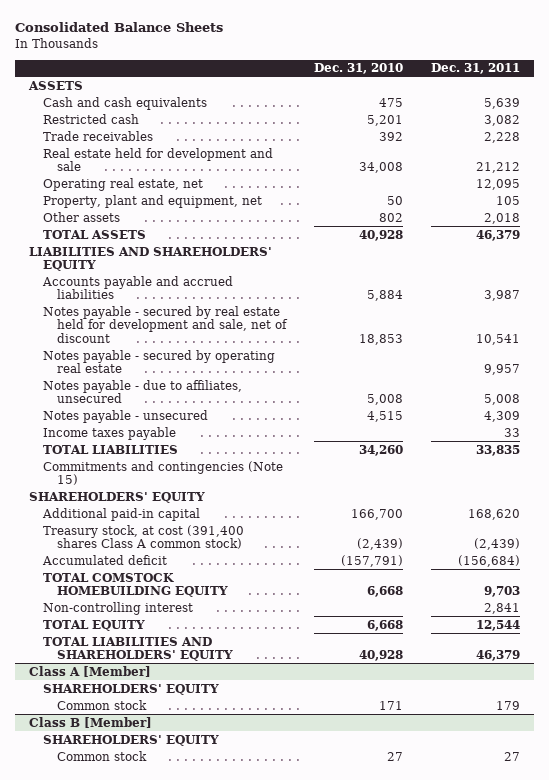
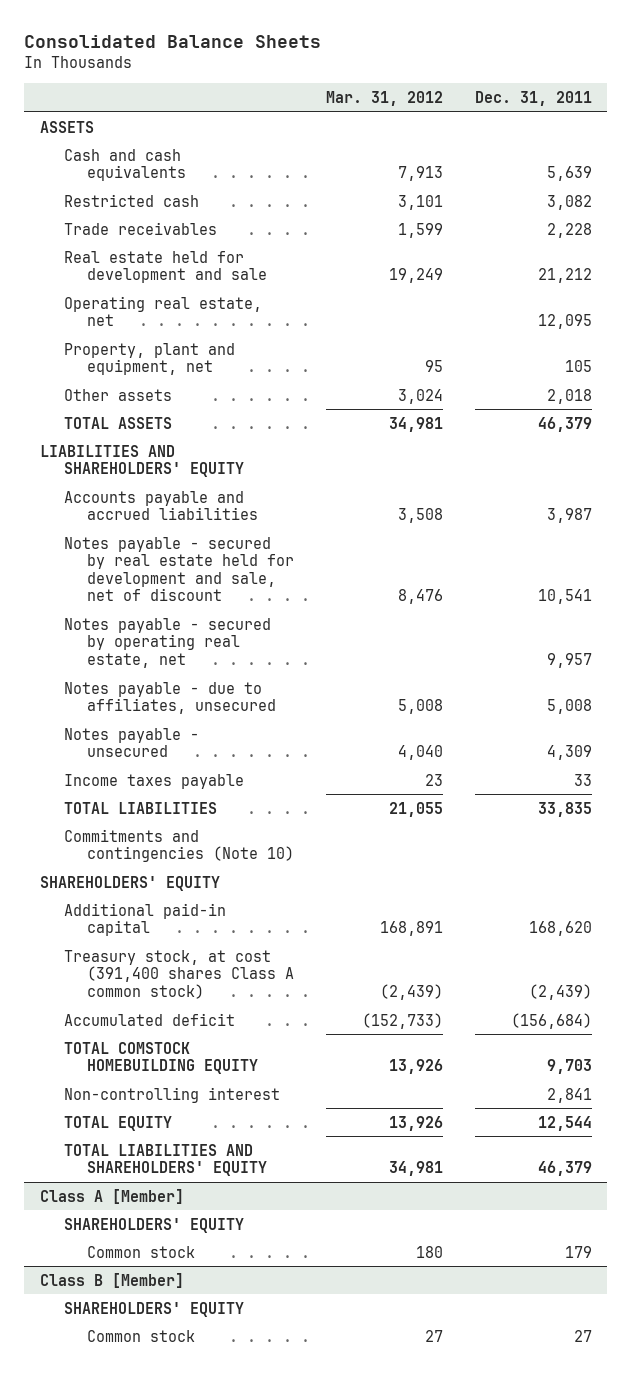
- | Dec. 31, 2010 | Dec. 31, 2011
+ | Mar. 31, 2012 | Dec. 31, 2011
- Notes payable - secured by operating real estate | | 9,957
+ Notes payable - secured by operating real estate, net | | 9,957
- Commitments and contingencies (Note 15)
+ Commitments and contingencies (Note 10)

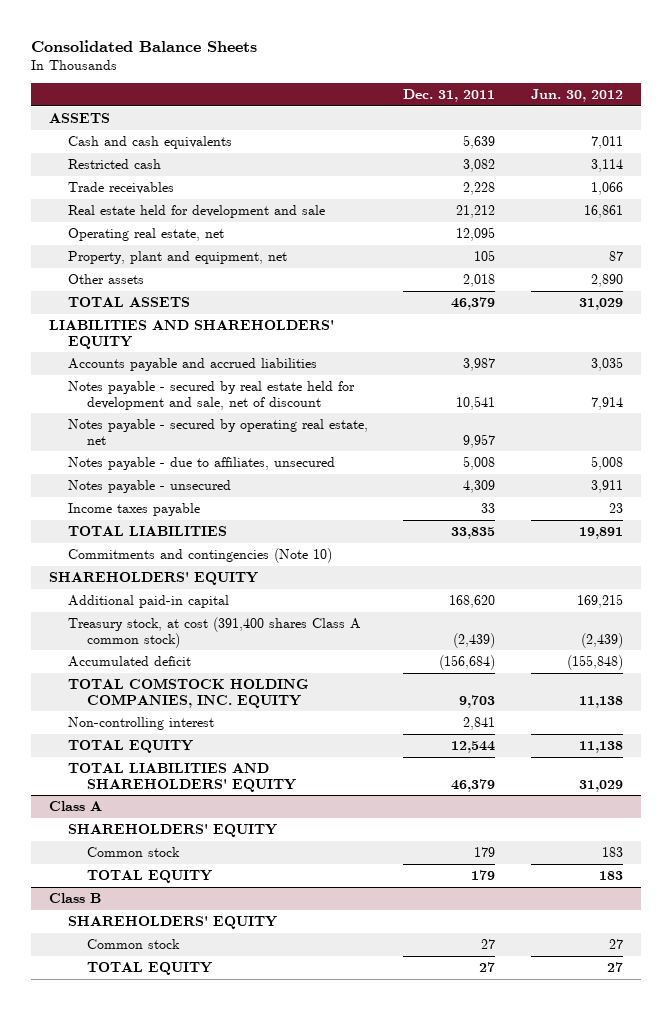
- | Mar. 31, 2012 | Dec. 31, 2011
+ | Dec. 31, 2011 | Jun. 30, 2012
- TOTAL COMSTOCK HOMEBUILDING EQUITY | 13,926 | 9,703
+ TOTAL COMSTOCK HOLDING COMPANIES, INC. EQUITY | 9,703 | 11,138
- Class A [Member]
+ Class A
- Class B [Member]
+ TOTAL EQUITY | 179 | 183
+ Class B
+ TOTAL EQUITY | 27 | 27

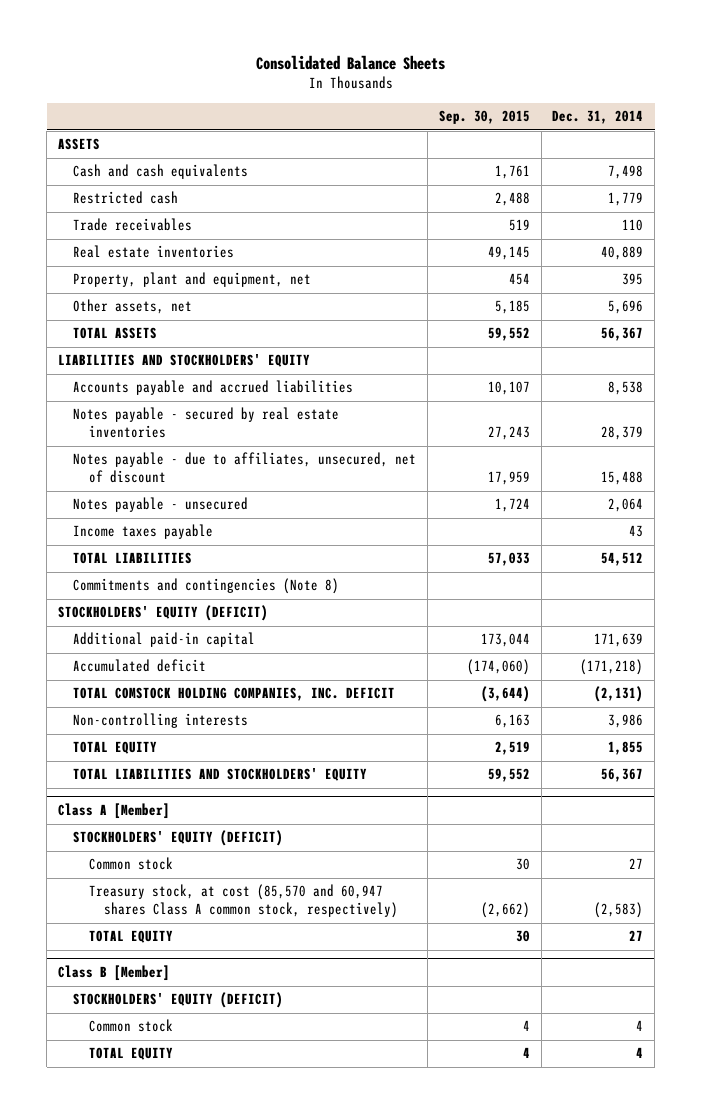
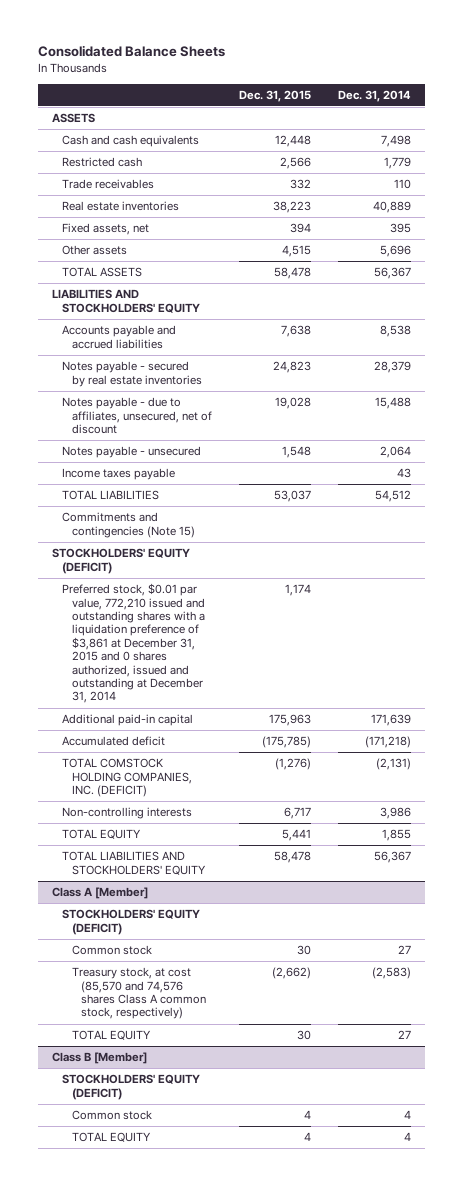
- | Sep. 30, 2015 | Dec. 31, 2014
+ | Dec. 31, 2015 | Dec. 31, 2014
- Property, plant and equipment, net | 454 | 395
- Other assets, net | 5,185 | 5,696
+ Fixed assets, net | 394 | 395
+ Other assets | 4,515 | 5,696
- Commitments and contingencies (Note 8)
+ Commitments and contingencies (Note 15)
+ Preferred stock, $0.01 par value, 772,210 issued and outstanding shares with a liquidation preference of $3,861 at December 31, 2015 and 0 shares authorized, issued and outstanding at December 31, 2014 | 1,174 |
- TOTAL COMSTOCK HOLDING COMPANIES, INC. DEFICIT | (3,644) | (2,131)
+ TOTAL COMSTOCK HOLDING COMPANIES, INC. (DEFICIT) | (1,276) | (2,131)
@ Class A [Member]
- Treasury stock, at cost (85,570 and 60,947 shares Class A common stock, respectively) | (2,662) | (2,583)
+ Treasury stock, at cost (85,570 and 74,576 shares Class A common stock, respectively) | (2,662) | (2,583)

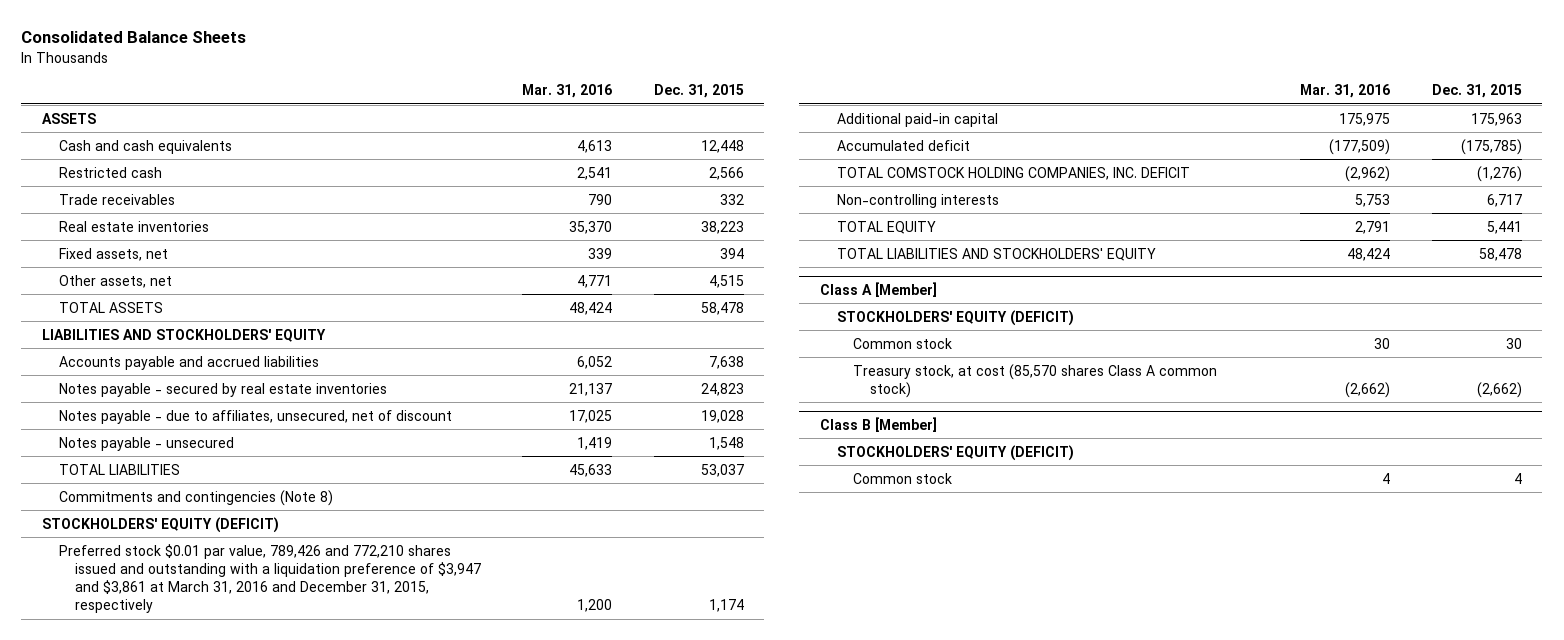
- | Dec. 31, 2015 | Dec. 31, 2014
+ | Mar. 31, 2016 | Dec. 31, 2015
- Other assets | 4,515 | 5,696
+ Other assets, net | 4,771 | 4,515
- Income taxes payable | | 43
- Commitments and contingencies (Note 15)
+ Commitments and contingencies (Note 8)
- Preferred stock, $0.01 par value, 772,210 issued and outstanding shares with a liquidation preference of $3,861 at December 31, 2015 and 0 shares authorized, issued and outstanding at December 31, 2014 | 1,174 |
+ Preferred stock $0.01 par value, 789,426 and 772,210 shares issued and outstanding with a liquidation preference of $3,947 and $3,861 at March 31, 2016 and December 31, 2015, respectively | 1,200 | 1,174
- TOTAL COMSTOCK HOLDING COMPANIES, INC. (DEFICIT) | (1,276) | (2,131)
+ TOTAL COMSTOCK HOLDING COMPANIES, INC. DEFICIT | (2,962) | (1,276)
@ Class A [Member]
- Treasury stock, at cost (85,570 and 74,576 shares Class A common stock, respectively) | (2,662) | (2,583)
- TOTAL EQUITY | 30 | 27
+ Treasury stock, at cost (85,570 shares Class A common stock) | (2,662) | (2,662)
@ Class B [Member]
- TOTAL EQUITY | 4 | 4

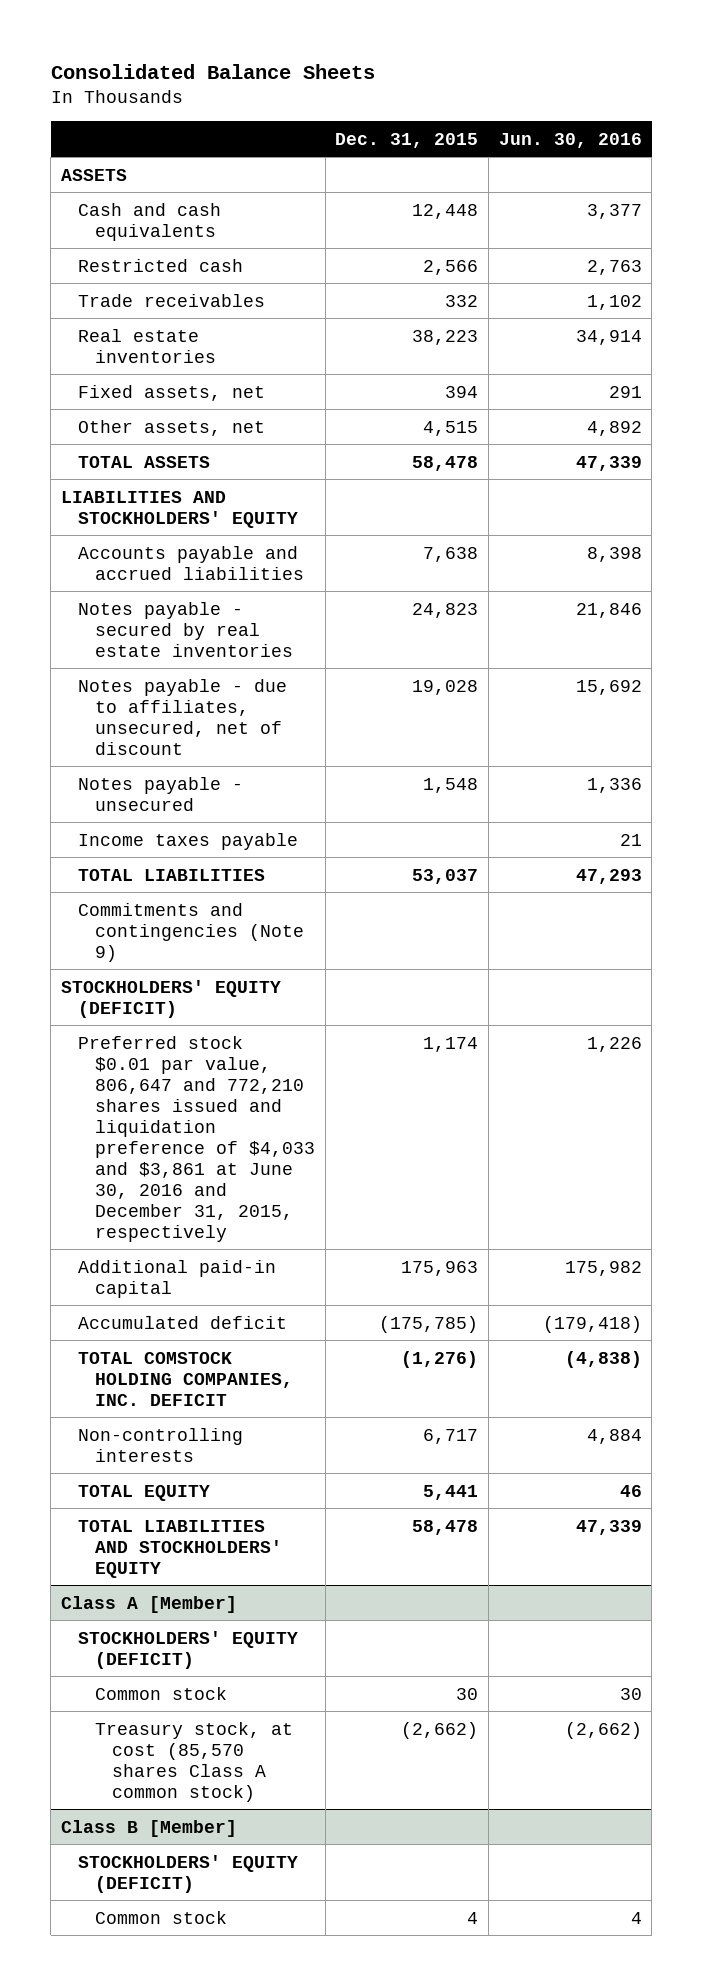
- | Mar. 31, 2016 | Dec. 31, 2015
+ | Dec. 31, 2015 | Jun. 30, 2016
+ Income taxes payable | | 21
- Commitments and contingencies (Note 8)
+ Commitments and contingencies (Note 9)
- Preferred stock $0.01 par value, 789,426 and 772,210 shares issued and outstanding with a liquidation preference of $3,947 and $3,861 at March 31, 2016 and December 31, 2015, respectively | 1,200 | 1,174
+ Preferred stock $0.01 par value, 806,647 and 772,210 shares issued and liquidation preference of $4,033 and $3,861 at June 30, 2016 and December 31, 2015, respectively | 1,174 | 1,226

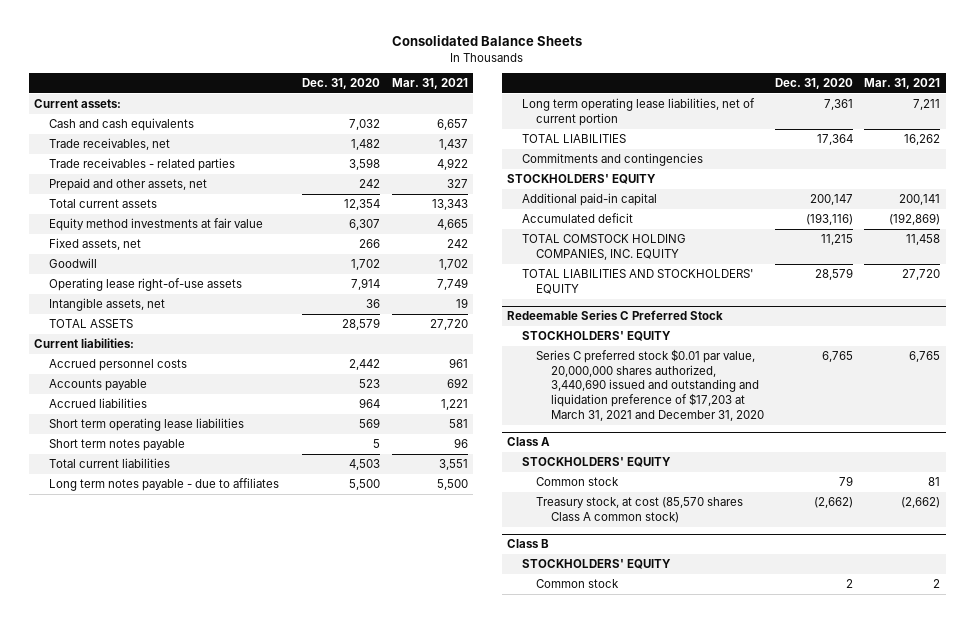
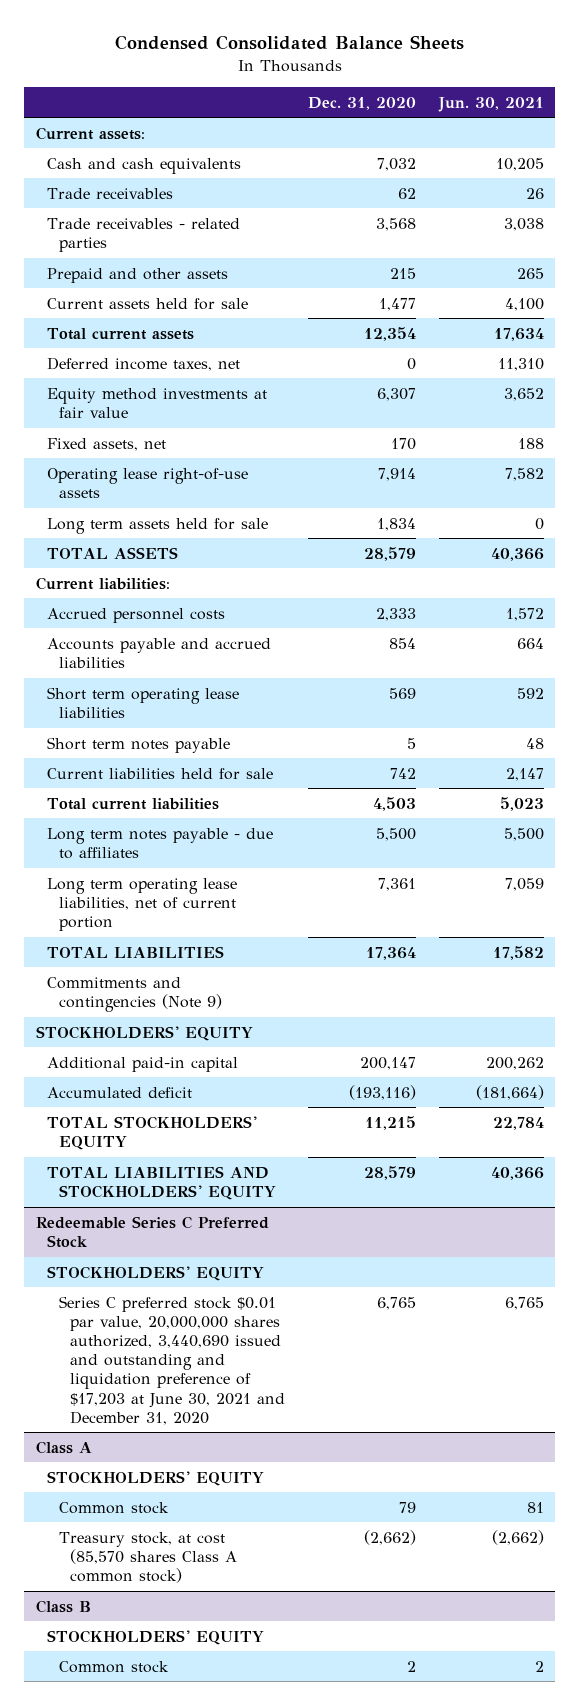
- Consolidated Balance Sheets
+ Condensed Consolidated Balance Sheets
- | Dec. 31, 2020 | Mar. 31, 2021
+ | Dec. 31, 2020 | Jun. 30, 2021
- Trade receivables, net | 1,482 | 1,437
- Trade receivables - related parties | 3,598 | 4,922
- Prepaid and other assets, net | 242 | 327
+ Trade receivables | 62 | 26
+ Trade receivables - related parties | 3,568 | 3,038
+ Prepaid and other assets | 215 | 265
+ Current assets held for sale | 1,477 | 4,100
+ Deferred income taxes, net | 0 | 11,310
- Fixed assets, net | 266 | 242
- Goodwill | 1,702 | 1,702
+ Fixed assets, net | 170 | 188
- Intangible assets, net | 36 | 19
+ Long term assets held for sale | 1,834 | 0
- Accrued personnel costs | 2,442 | 961
- Accounts payable | 523 | 692
- Accrued liabilities | 964 | 1,221
+ Accrued personnel costs | 2,333 | 1,572
+ Accounts payable and accrued liabilities | 854 | 664
+ Current liabilities held for sale | 742 | 2,147
- Commitments and contingencies
+ Commitments and contingencies (Note 9)
- TOTAL COMSTOCK HOLDING COMPANIES, INC. EQUITY | 11,215 | 11,458
+ TOTAL STOCKHOLDERS' EQUITY | 11,215 | 22,784
@ Redeemable Series C Preferred Stock
- Series C preferred stock $0.01 par value, 20,000,000 shares authorized, 3,440,690 issued and outstanding and liquidation preference of $17,203 at March 31, 2021 and December 31, 2020 | 6,765 | 6,765
+ Series C preferred stock $0.01 par value, 20,000,000 shares authorized, 3,440,690 issued and outstanding and liquidation preference of $17,203 at June 30, 2021 and December 31, 2020 | 6,765 | 6,765

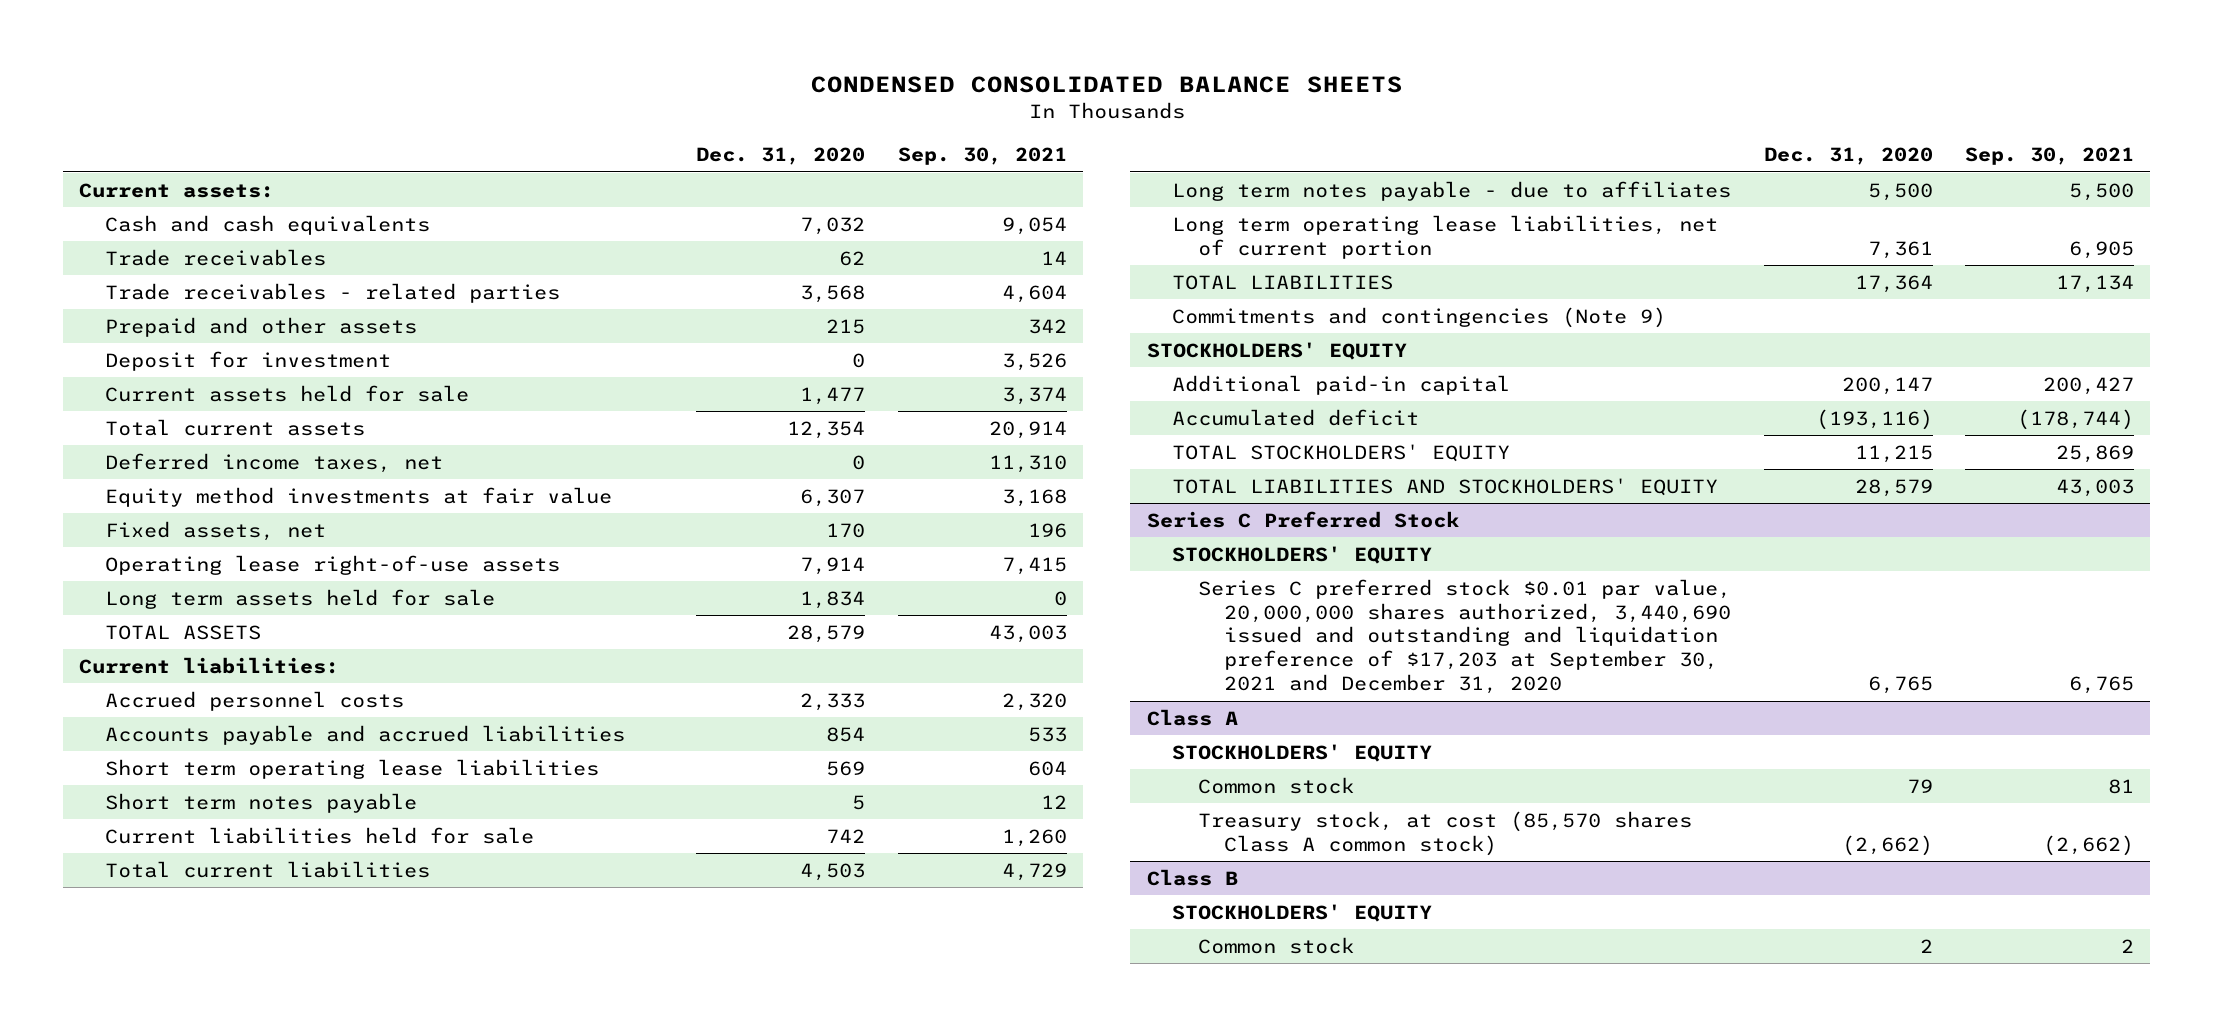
- Condensed Consolidated Balance Sheets
+ CONDENSED CONSOLIDATED BALANCE SHEETS
- | Dec. 31, 2020 | Jun. 30, 2021
+ | Dec. 31, 2020 | Sep. 30, 2021
+ Deposit for investment | 0 | 3,526
- Redeemable Series C Preferred Stock
+ Series C Preferred Stock
- Series C preferred stock $0.01 par value, 20,000,000 shares authorized, 3,440,690 issued and outstanding and liquidation preference of $17,203 at June 30, 2021 and December 31, 2020 | 6,765 | 6,765
+ Series C preferred stock $0.01 par value, 20,000,000 shares authorized, 3,440,690 issued and outstanding and liquidation preference of $17,203 at September 30, 2021 and December 31, 2020 | 6,765 | 6,765

